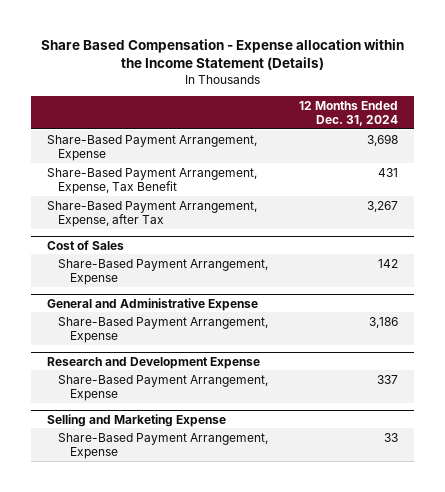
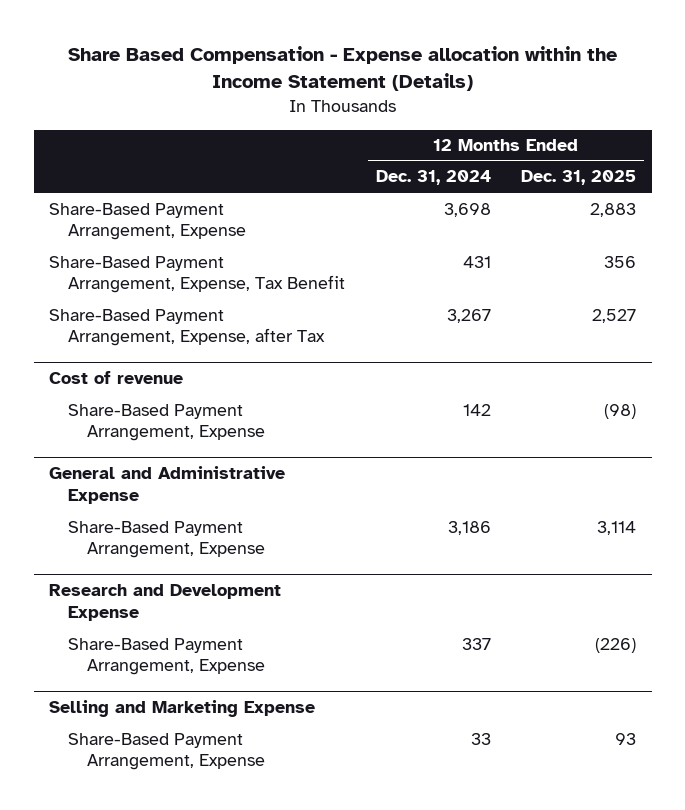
- | 12 Months Ended Dec. 31, 2024
+ | 12 Months Ended Dec. 31, 2024 | 12 Months Ended Dec. 31, 2025
- Cost of Sales
+ Cost of revenue

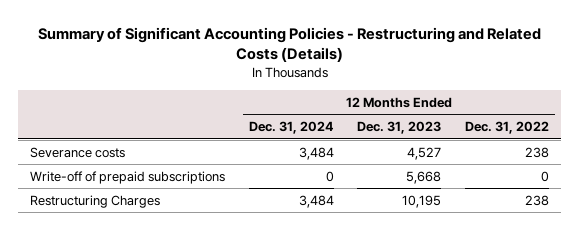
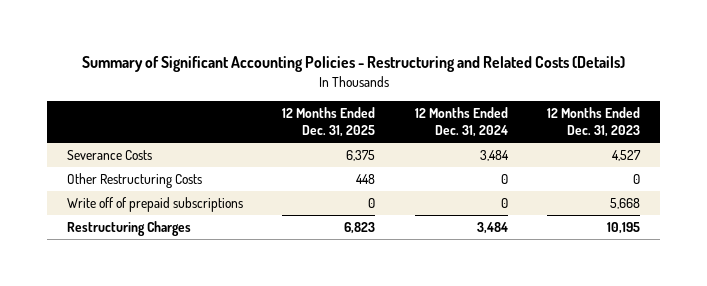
- | 12 Months Ended Dec. 31, 2024 | 12 Months Ended Dec. 31, 2023 | 12 Months Ended Dec. 31, 2022
+ | 12 Months Ended Dec. 31, 2025 | 12 Months Ended Dec. 31, 2024 | 12 Months Ended Dec. 31, 2023
- Severance costs | 3,484 | 4,527 | 238
- Write-off of prepaid subscriptions | 0 | 5,668 | 0
+ Severance Costs | 6,375 | 3,484 | 4,527
+ Other Restructuring Costs | 448 | 0 | 0
+ Write off of prepaid subscriptions | 0 | 0 | 5,668

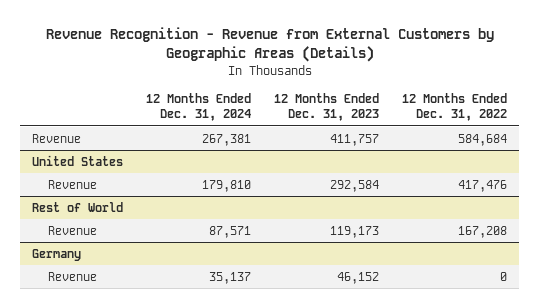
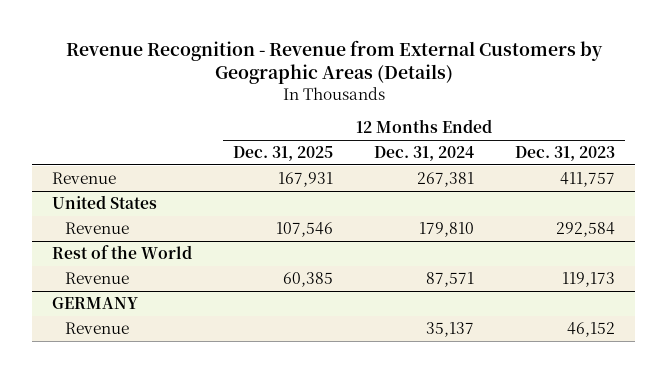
- | 12 Months Ended Dec. 31, 2024 | 12 Months Ended Dec. 31, 2023 | 12 Months Ended Dec. 31, 2022
+ | 12 Months Ended Dec. 31, 2025 | 12 Months Ended Dec. 31, 2024 | 12 Months Ended Dec. 31, 2023
- Rest of World
+ Rest of the World
- Germany
+ GERMANY

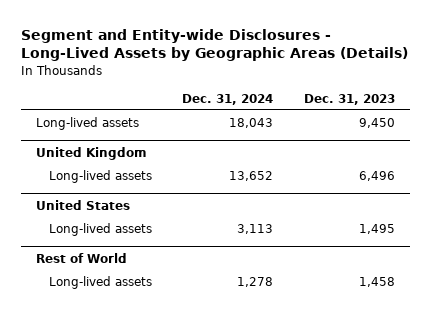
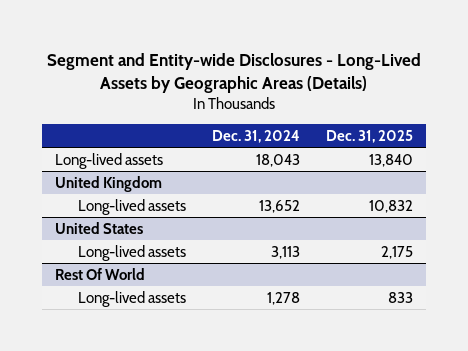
- | Dec. 31, 2024 | Dec. 31, 2023
+ | Dec. 31, 2024 | Dec. 31, 2025
- Rest of World
+ Rest Of World

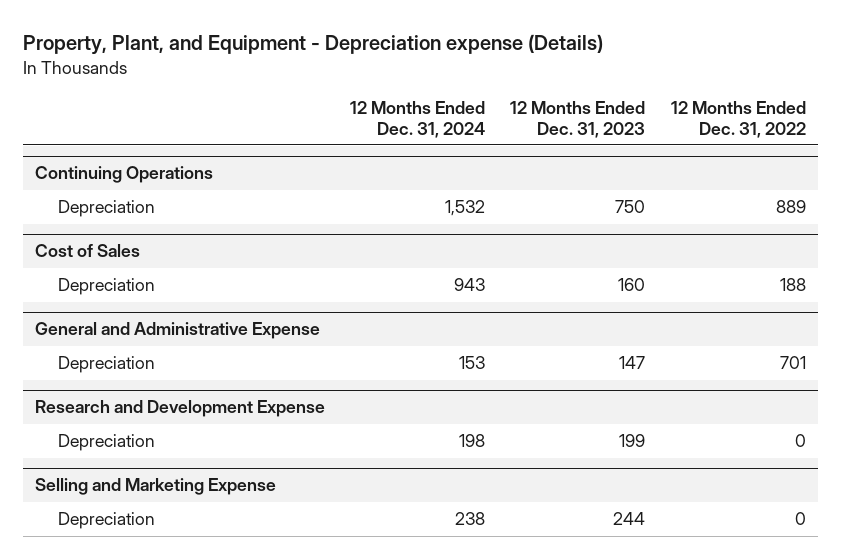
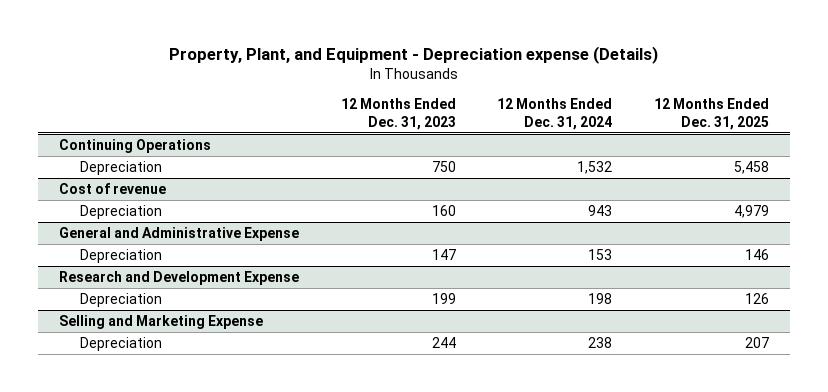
- | 12 Months Ended Dec. 31, 2024 | 12 Months Ended Dec. 31, 2023 | 12 Months Ended Dec. 31, 2022
+ | 12 Months Ended Dec. 31, 2023 | 12 Months Ended Dec. 31, 2024 | 12 Months Ended Dec. 31, 2025
- Cost of Sales
+ Cost of revenue

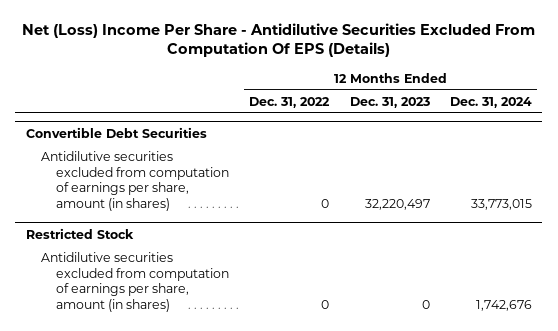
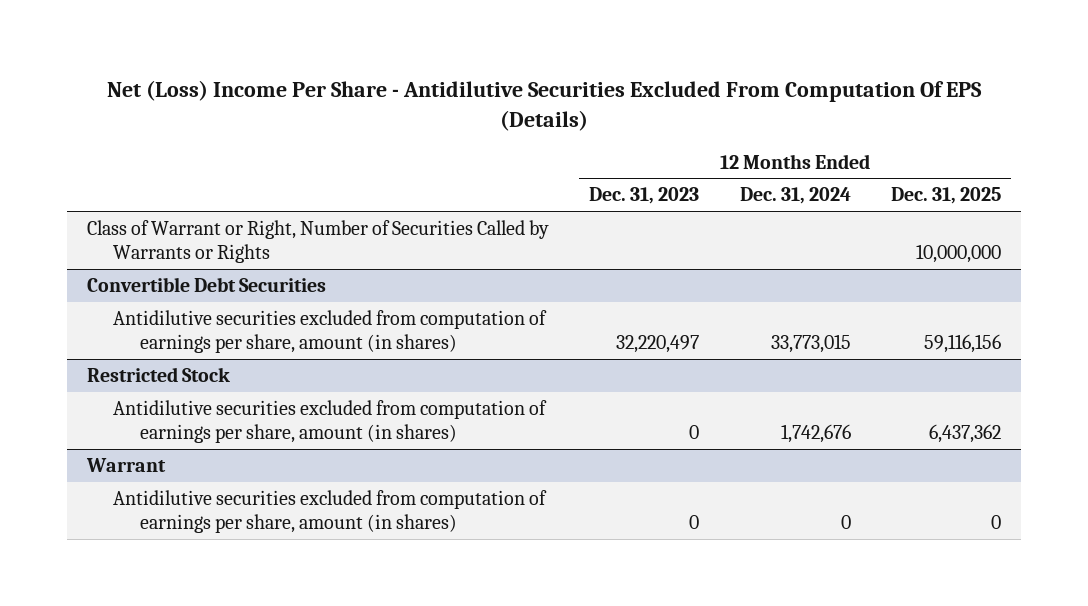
- | 12 Months Ended Dec. 31, 2022 | 12 Months Ended Dec. 31, 2023 | 12 Months Ended Dec. 31, 2024
+ | 12 Months Ended Dec. 31, 2023 | 12 Months Ended Dec. 31, 2024 | 12 Months Ended Dec. 31, 2025
+ Class of Warrant or Right, Number of Securities Called by Warrants or Rights | | | 10,000,000
+ Warrant
+ Antidilutive securities excluded from computation of earnings per share, amount (in shares) | 0 | 0 | 0

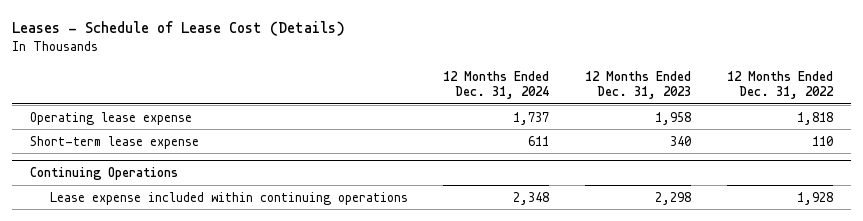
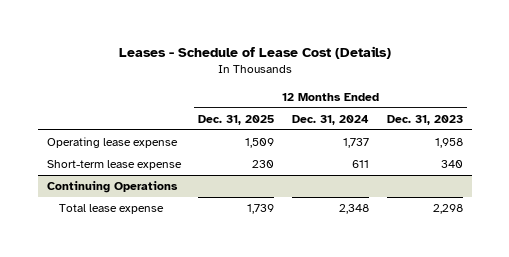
- | 12 Months Ended Dec. 31, 2024 | 12 Months Ended Dec. 31, 2023 | 12 Months Ended Dec. 31, 2022
+ | 12 Months Ended Dec. 31, 2025 | 12 Months Ended Dec. 31, 2024 | 12 Months Ended Dec. 31, 2023
@ Continuing Operations
- Lease expense included within continuing operations | 2,348 | 2,298 | 1,928
+ Total lease expense | 1,739 | 2,348 | 2,298

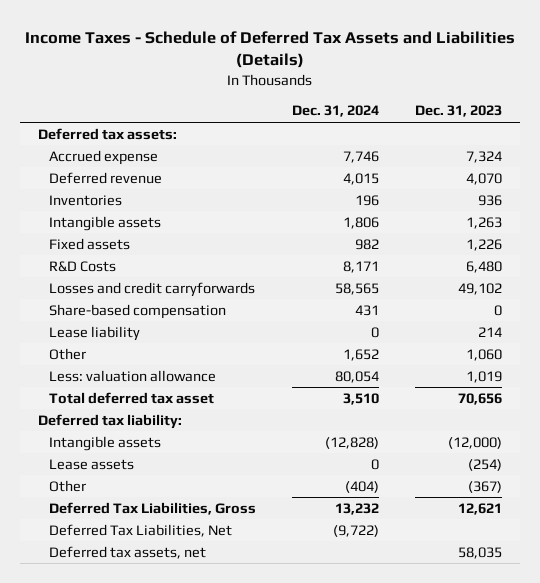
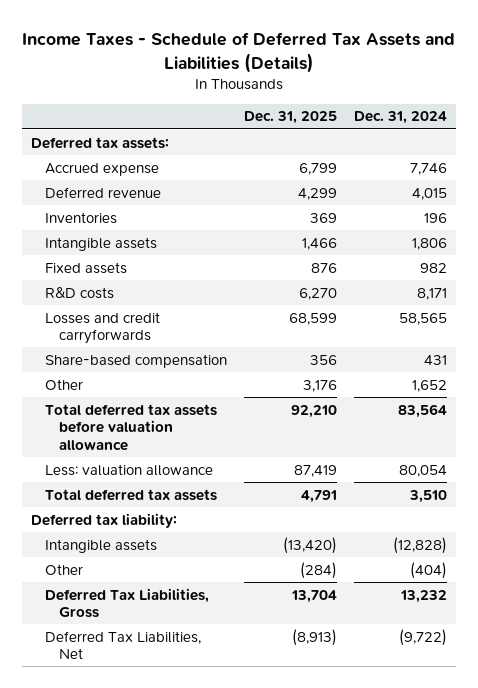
- | Dec. 31, 2024 | Dec. 31, 2023
+ | Dec. 31, 2025 | Dec. 31, 2024
- R&D Costs | 8,171 | 6,480
+ R&D costs | 6,270 | 8,171
- Lease liability | 0 | 214
+ Total deferred tax assets before valuation allowance | 92,210 | 83,564
- Total deferred tax asset | 3,510 | 70,656
+ Total deferred tax assets | 4,791 | 3,510
- Lease assets | 0 | (254)
- Deferred tax assets, net | | 58,035

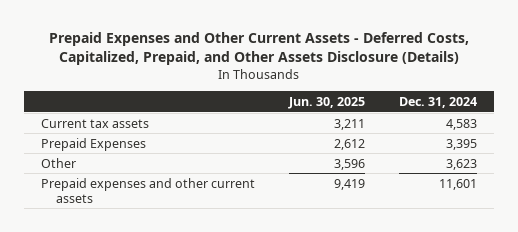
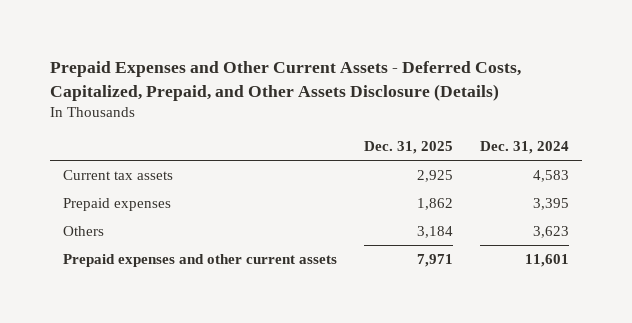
- | Jun. 30, 2025 | Dec. 31, 2024
+ | Dec. 31, 2025 | Dec. 31, 2024
- Prepaid Expenses | 2,612 | 3,395
- Other | 3,596 | 3,623
+ Prepaid expenses | 1,862 | 3,395
+ Others | 3,184 | 3,623

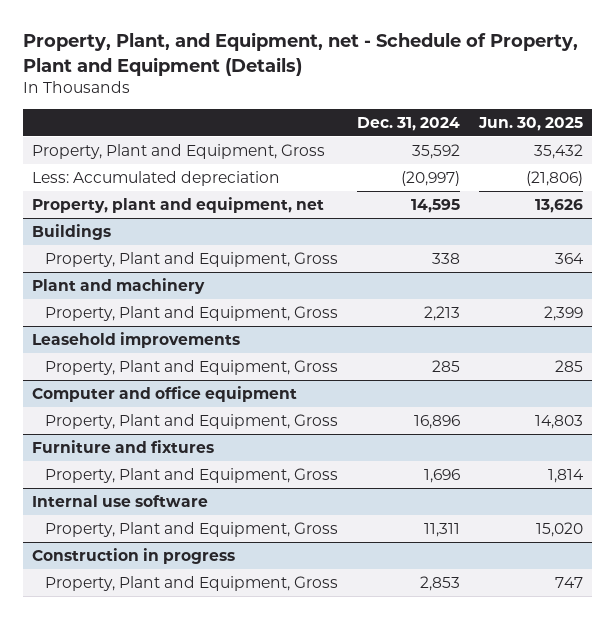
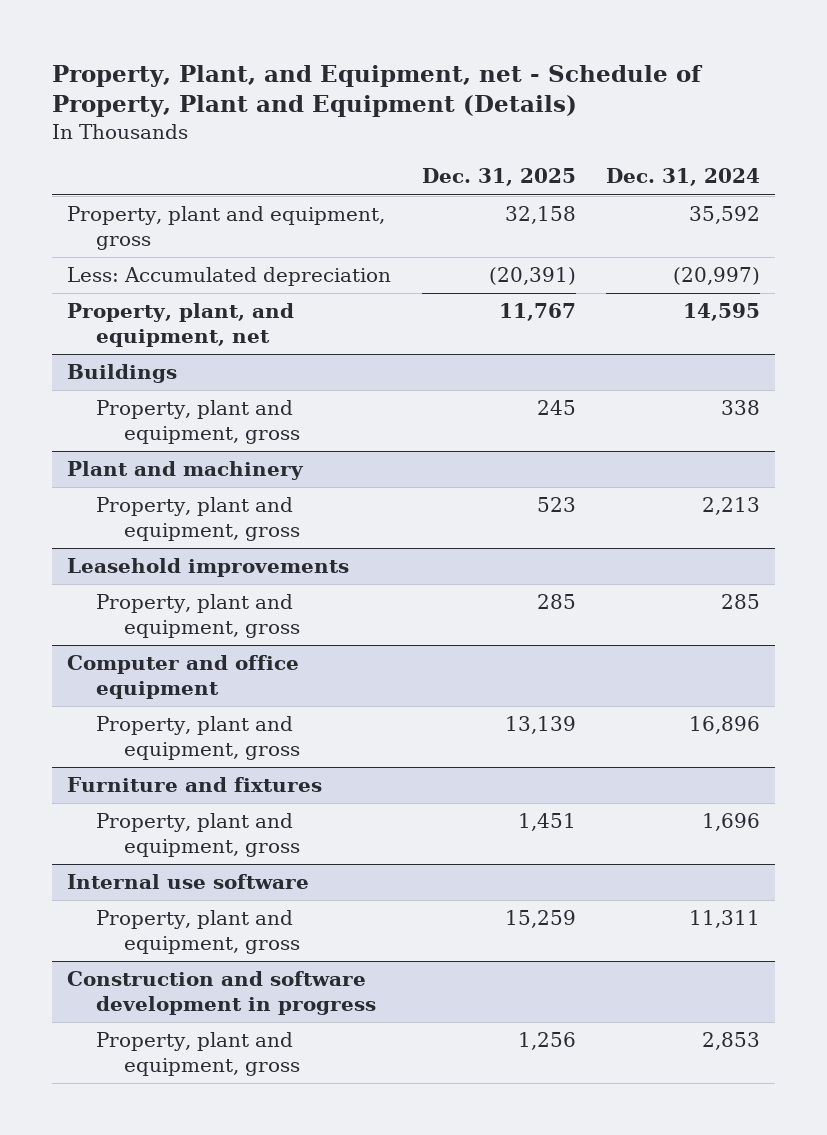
- | Dec. 31, 2024 | Jun. 30, 2025
+ | Dec. 31, 2025 | Dec. 31, 2024
- Property, Plant and Equipment, Gross | 35,592 | 35,432
+ Property, plant and equipment, gross | 32,158 | 35,592
- Property, plant and equipment, net | 14,595 | 13,626
+ Property, plant, and equipment, net | 11,767 | 14,595
@ Buildings
- Property, Plant and Equipment, Gross | 338 | 364
+ Property, plant and equipment, gross | 245 | 338
@ Plant and machinery
- Property, Plant and Equipment, Gross | 2,213 | 2,399
+ Property, plant and equipment, gross | 523 | 2,213
@ Leasehold improvements
- Property, Plant and Equipment, Gross | 285 | 285
+ Property, plant and equipment, gross | 285 | 285
@ Computer and office equipment
- Property, Plant and Equipment, Gross | 16,896 | 14,803
+ Property, plant and equipment, gross | 13,139 | 16,896
@ Furniture and fixtures
- Property, Plant and Equipment, Gross | 1,696 | 1,814
+ Property, plant and equipment, gross | 1,451 | 1,696
@ Internal use software
- Property, Plant and Equipment, Gross | 11,311 | 15,020
- Construction in progress
- Property, Plant and Equipment, Gross | 2,853 | 747
@ Internal use software
+ Property, plant and equipment, gross | 15,259 | 11,311
+ Construction and software development in progress
+ Property, plant and equipment, gross | 1,256 | 2,853

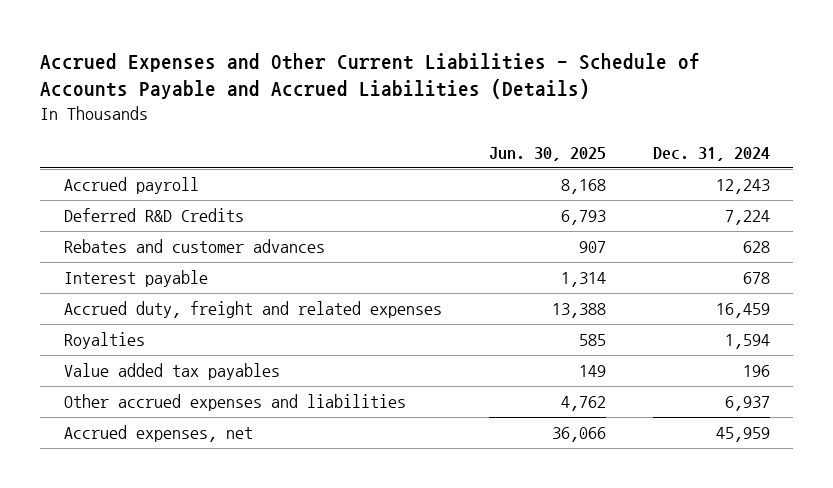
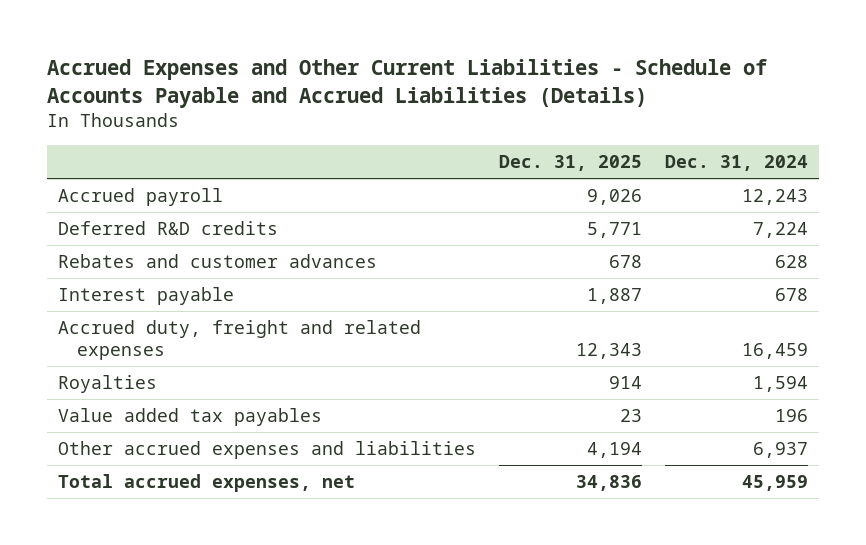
- | Jun. 30, 2025 | Dec. 31, 2024
+ | Dec. 31, 2025 | Dec. 31, 2024
- Deferred R&D Credits | 6,793 | 7,224
+ Deferred R&D credits | 5,771 | 7,224
- Accrued expenses, net | 36,066 | 45,959
+ Total accrued expenses, net | 34,836 | 45,959

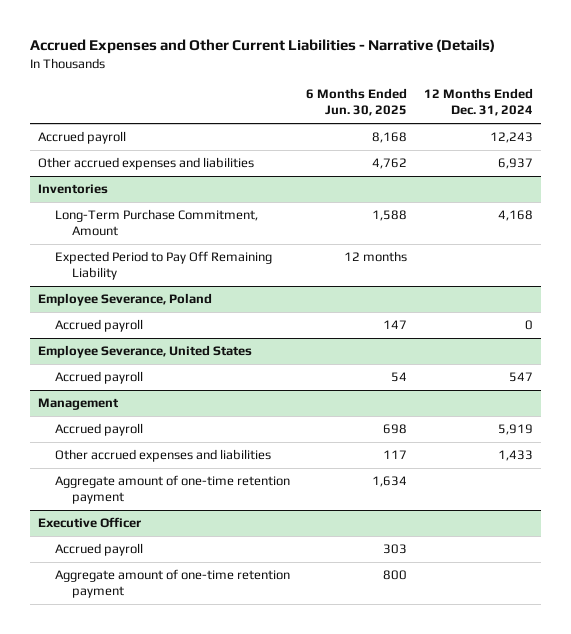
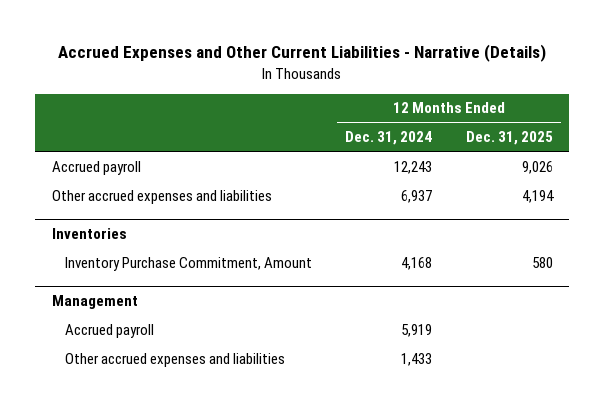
- | 6 Months Ended Jun. 30, 2025 | 12 Months Ended Dec. 31, 2024
+ | 12 Months Ended Dec. 31, 2024 | 12 Months Ended Dec. 31, 2025
@ Inventories
- Long-Term Purchase Commitment, Amount | 1,588 | 4,168
- Expected Period to Pay Off Remaining Liability | 12 months |
- Employee Severance, Poland
- Accrued payroll | 147 | 0
- Employee Severance, United States
- Accrued payroll | 54 | 547
@ Inventories
+ Inventory Purchase Commitment, Amount | 4,168 | 580
@ Management
- Aggregate amount of one-time retention payment | 1,634 |
- Executive Officer
- Accrued payroll | 303 |
- Aggregate amount of one-time retention payment | 800 |

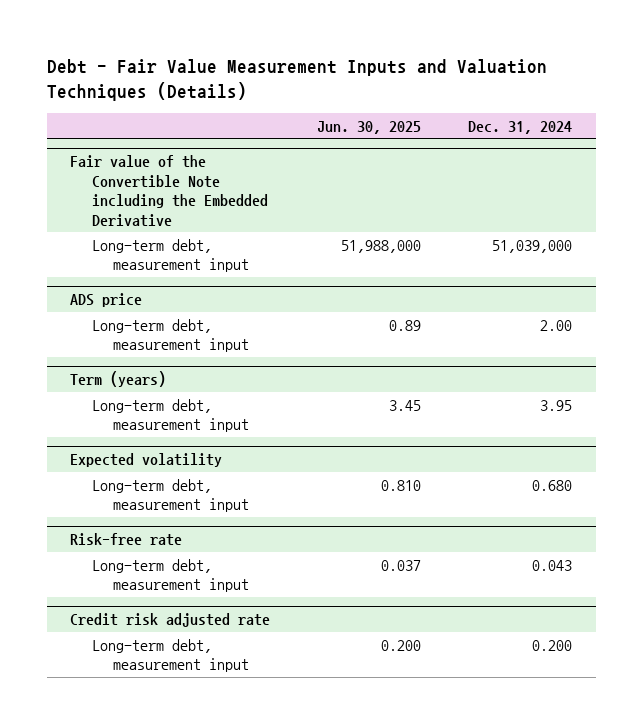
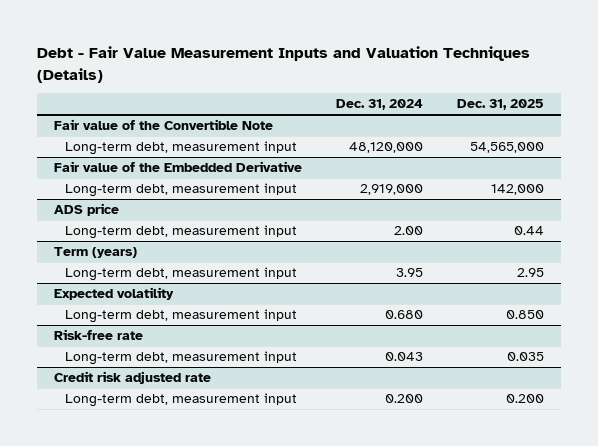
- | Jun. 30, 2025 | Dec. 31, 2024
+ | Dec. 31, 2024 | Dec. 31, 2025
- Fair value of the Convertible Note including the Embedded Derivative
- Long-term debt, measurement input | 51,988,000 | 51,039,000
+ Fair value of the Convertible Note
+ Long-term debt, measurement input | 48,120,000 | 54,565,000
+ Fair value of the Embedded Derivative
+ Long-term debt, measurement input | 2,919,000 | 142,000

